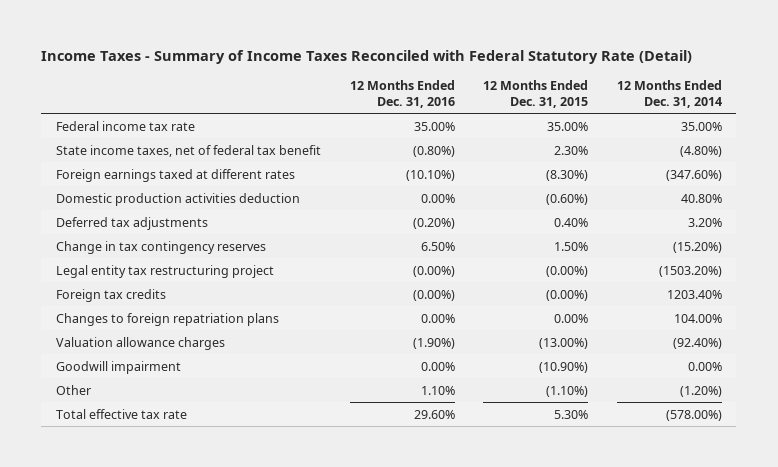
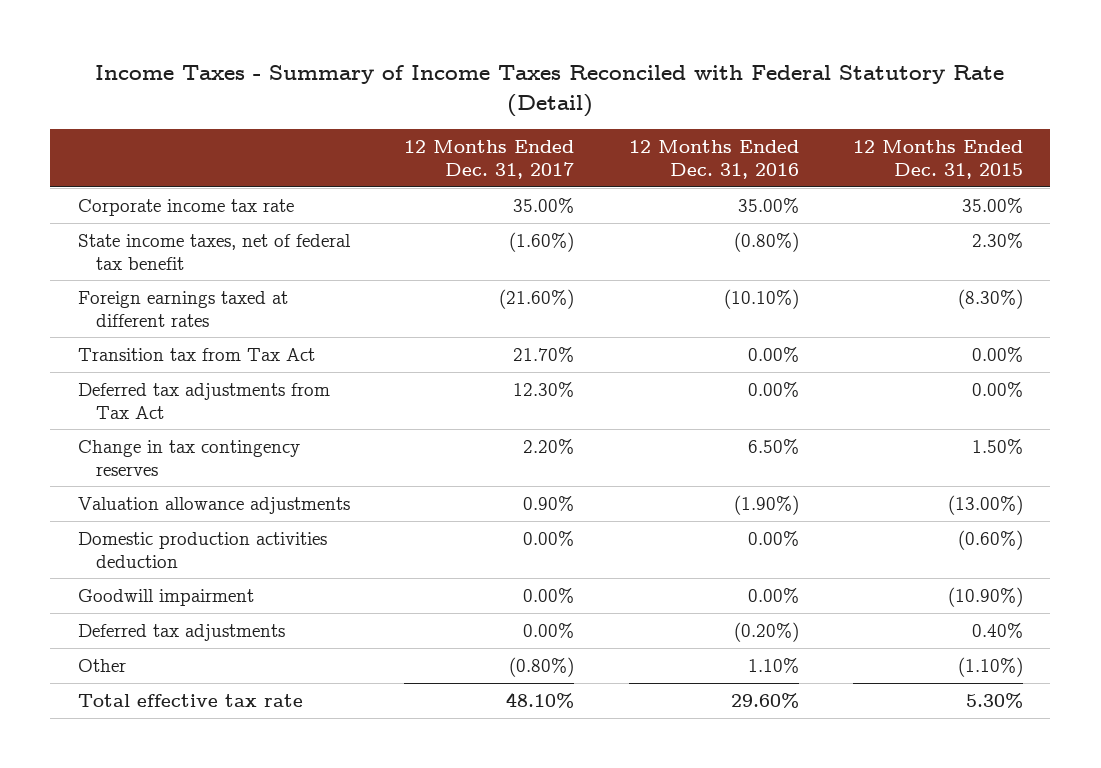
- | 12 Months Ended Dec. 31, 2016 | 12 Months Ended Dec. 31, 2015 | 12 Months Ended Dec. 31, 2014
+ | 12 Months Ended Dec. 31, 2017 | 12 Months Ended Dec. 31, 2016 | 12 Months Ended Dec. 31, 2015
- Federal income tax rate | 35.00% | 35.00% | 35.00%
+ Corporate income tax rate | 35.00% | 35.00% | 35.00%
+ Transition tax from Tax Act | 21.70% | 0.00% | 0.00%
+ Deferred tax adjustments from Tax Act | 12.30% | 0.00% | 0.00%
- Legal entity tax restructuring project | (0.00%) | (0.00%) | (1503.20%)
- Foreign tax credits | (0.00%) | (0.00%) | 1203.40%
- Changes to foreign repatriation plans | 0.00% | 0.00% | 104.00%
- Valuation allowance charges | (1.90%) | (13.00%) | (92.40%)
+ Valuation allowance adjustments | 0.90% | (1.90%) | (13.00%)
moved down: Domestic production activities deduction | 0.00% | 0.00% | (0.60%)
moved down: Deferred tax adjustments | 0.00% | (0.20%) | 0.40%

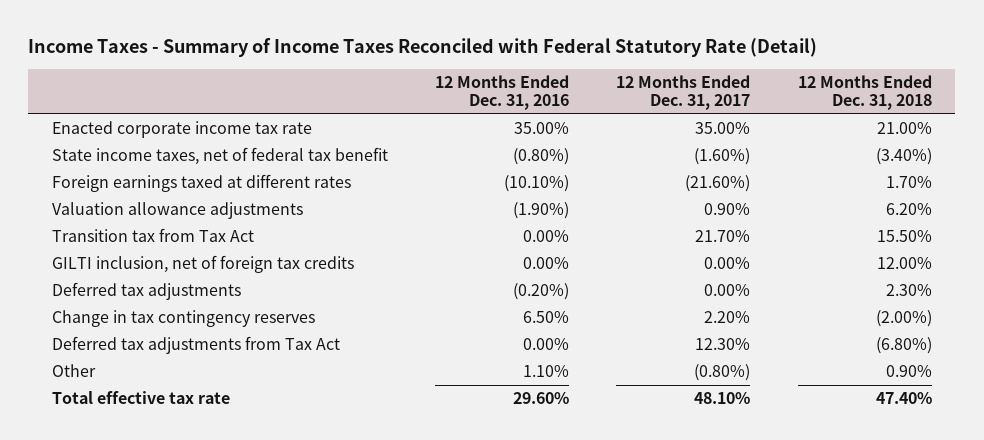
- | 12 Months Ended Dec. 31, 2017 | 12 Months Ended Dec. 31, 2016 | 12 Months Ended Dec. 31, 2015
+ | 12 Months Ended Dec. 31, 2016 | 12 Months Ended Dec. 31, 2017 | 12 Months Ended Dec. 31, 2018
- Corporate income tax rate | 35.00% | 35.00% | 35.00%
+ Enacted corporate income tax rate | 35.00% | 35.00% | 21.00%
- Domestic production activities deduction | 0.00% | 0.00% | (0.60%)
- Goodwill impairment | 0.00% | 0.00% | (10.90%)
moved down: Transition tax from Tax Act | 0.00% | 21.70% | 15.50%
+ GILTI inclusion, net of foreign tax credits | 0.00% | 0.00% | 12.00%
moved down: Change in tax contingency reserves | 6.50% | 2.20% | (2.00%)
moved down: Deferred tax adjustments from Tax Act | 0.00% | 12.30% | (6.80%)

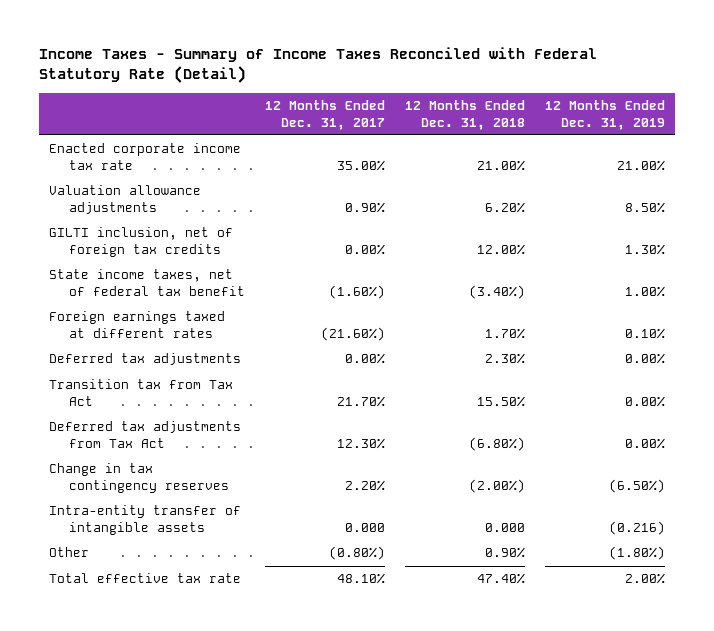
- | 12 Months Ended Dec. 31, 2016 | 12 Months Ended Dec. 31, 2017 | 12 Months Ended Dec. 31, 2018
+ | 12 Months Ended Dec. 31, 2017 | 12 Months Ended Dec. 31, 2018 | 12 Months Ended Dec. 31, 2019
moved down: State income taxes, net of federal tax benefit | (1.60%) | (3.40%) | 1.00%
moved down: Foreign earnings taxed at different rates | (21.60%) | 1.70% | 0.10%
moved down: Transition tax from Tax Act | 21.70% | 15.50% | 0.00%
moved down: Change in tax contingency reserves | 2.20% | (2.00%) | (6.50%)
+ Intra-entity transfer of intangible assets | 0.000 | 0.000 | (0.216)

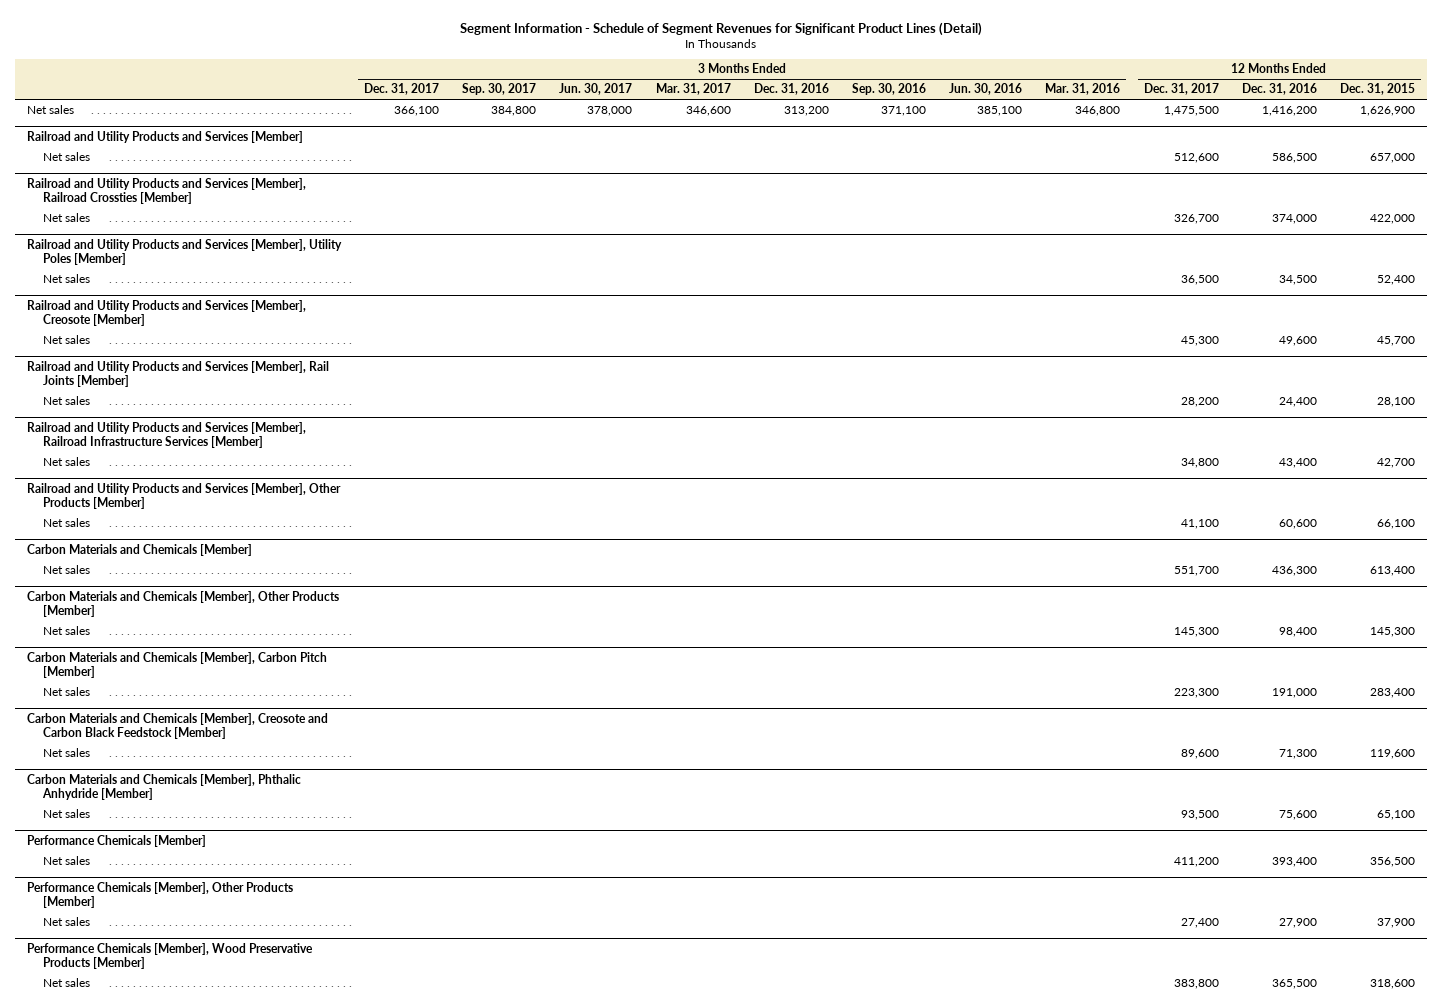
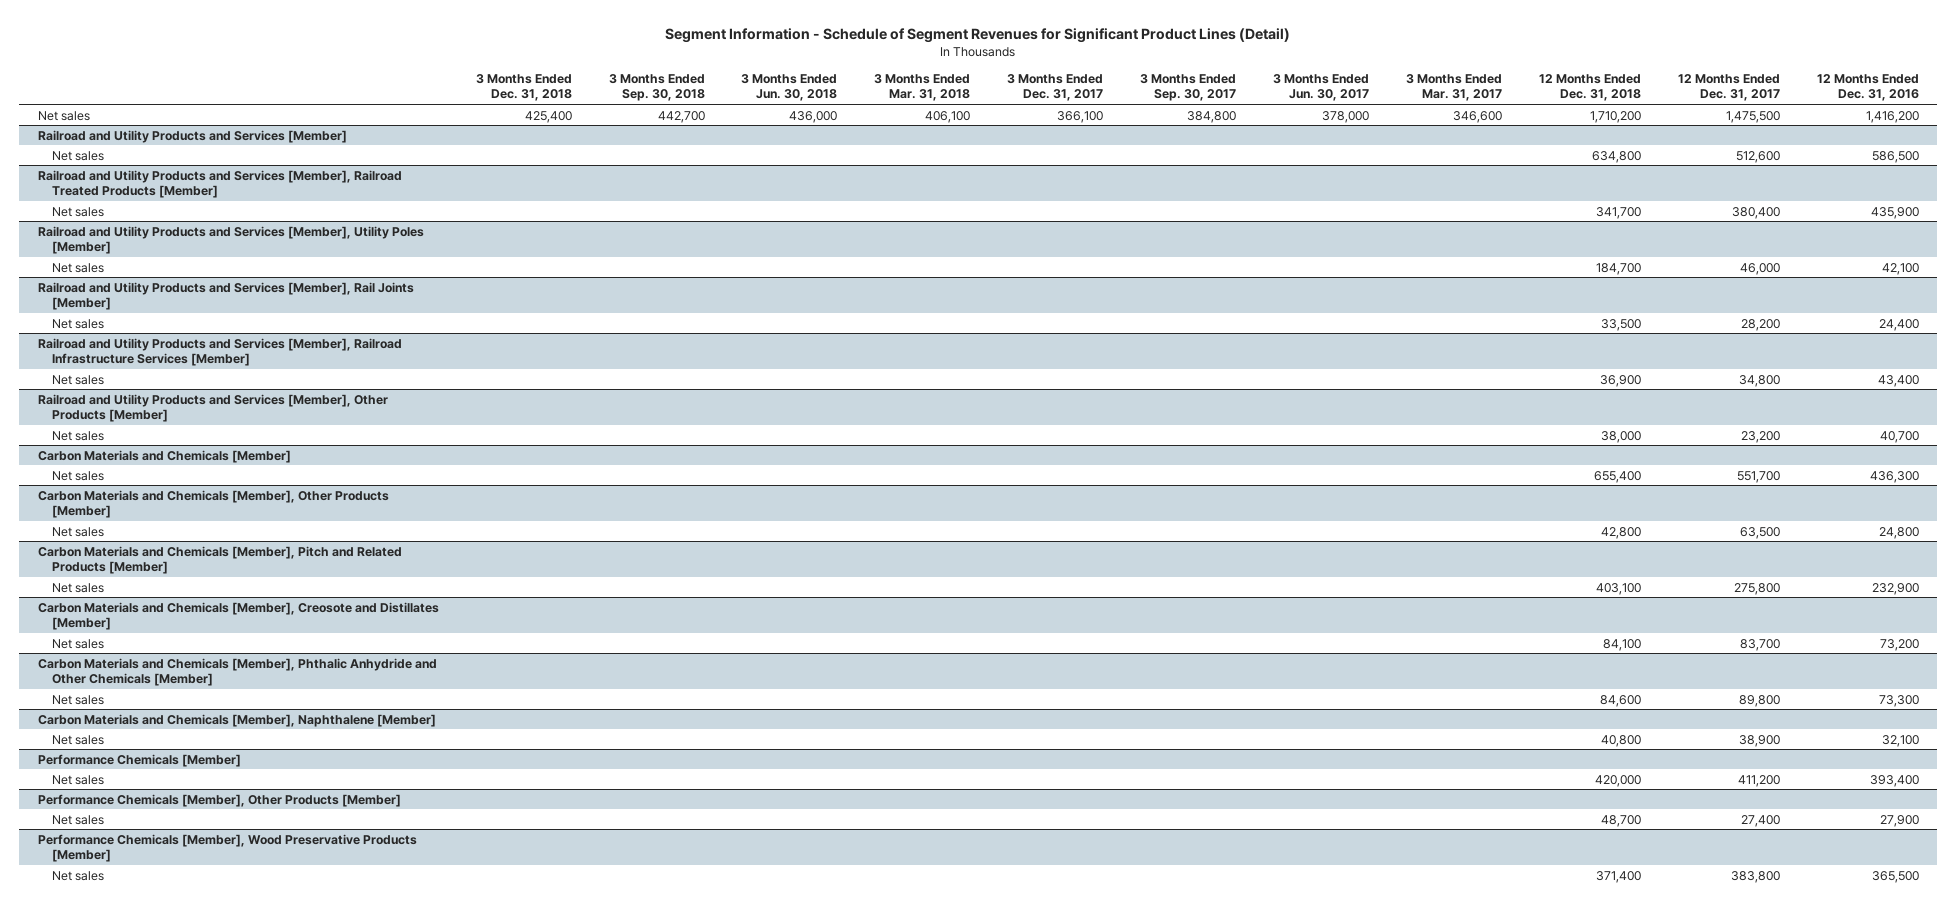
- | 3 Months Ended Dec. 31, 2017 | 3 Months Ended Sep. 30, 2017 | 3 Months Ended Jun. 30, 2017 | 3 Months Ended Mar. 31, 2017 | 3 Months Ended Dec. 31, 2016 | 3 Months Ended Sep. 30, 2016 | 3 Months Ended Jun. 30, 2016 | 3 Months Ended Mar. 31, 2016 | 12 Months Ended Dec. 31, 2017 | 12 Months Ended Dec. 31, 2016 | 12 Months Ended Dec. 31, 2015
+ | 3 Months Ended Dec. 31, 2018 | 3 Months Ended Sep. 30, 2018 | 3 Months Ended Jun. 30, 2018 | 3 Months Ended Mar. 31, 2018 | 3 Months Ended Dec. 31, 2017 | 3 Months Ended Sep. 30, 2017 | 3 Months Ended Jun. 30, 2017 | 3 Months Ended Mar. 31, 2017 | 12 Months Ended Dec. 31, 2018 | 12 Months Ended Dec. 31, 2017 | 12 Months Ended Dec. 31, 2016
- Railroad and Utility Products and Services [Member], Railroad Crossties [Member]
- Net sales | | | | | | | | | 326,700 | 374,000 | 422,000
+ Railroad and Utility Products and Services [Member], Railroad Treated Products [Member]
+ Net sales | | | | | | | | | 341,700 | 380,400 | 435,900
@ Railroad and Utility Products and Services [Member], Utility Poles [Member]
- Net sales | | | | | | | | | 36,500 | 34,500 | 52,400
- Railroad and Utility Products and Services [Member], Creosote [Member]
- Net sales | | | | | | | | | 45,300 | 49,600 | 45,700
@ Railroad and Utility Products and Services [Member], Utility Poles [Member]
+ Net sales | | | | | | | | | 184,700 | 46,000 | 42,100
@ Railroad and Utility Products and Services [Member], Other Products [Member]
- Net sales | | | | | | | | | 41,100 | 60,600 | 66,100
+ Net sales | | | | | | | | | 38,000 | 23,200 | 40,700
@ Carbon Materials and Chemicals [Member], Other Products [Member]
- Net sales | | | | | | | | | 145,300 | 98,400 | 145,300
- Carbon Materials and Chemicals [Member], Carbon Pitch [Member]
- Net sales | | | | | | | | | 223,300 | 191,000 | 283,400
- Carbon Materials and Chemicals [Member], Creosote and Carbon Black Feedstock [Member]
- Net sales | | | | | | | | | 89,600 | 71,300 | 119,600
- Carbon Materials and Chemicals [Member], Phthalic Anhydride [Member]
- Net sales | | | | | | | | | 93,500 | 75,600 | 65,100
@ Carbon Materials and Chemicals [Member], Other Products [Member]
+ Net sales | | | | | | | | | 42,800 | 63,500 | 24,800
+ Carbon Materials and Chemicals [Member], Pitch and Related Products [Member]
+ Net sales | | | | | | | | | 403,100 | 275,800 | 232,900
+ Carbon Materials and Chemicals [Member], Creosote and Distillates [Member]
+ Net sales | | | | | | | | | 84,100 | 83,700 | 73,200
+ Carbon Materials and Chemicals [Member], Phthalic Anhydride and Other Chemicals [Member]
+ Net sales | | | | | | | | | 84,600 | 89,800 | 73,300
+ Carbon Materials and Chemicals [Member], Naphthalene [Member]
+ Net sales | | | | | | | | | 40,800 | 38,900 | 32,100

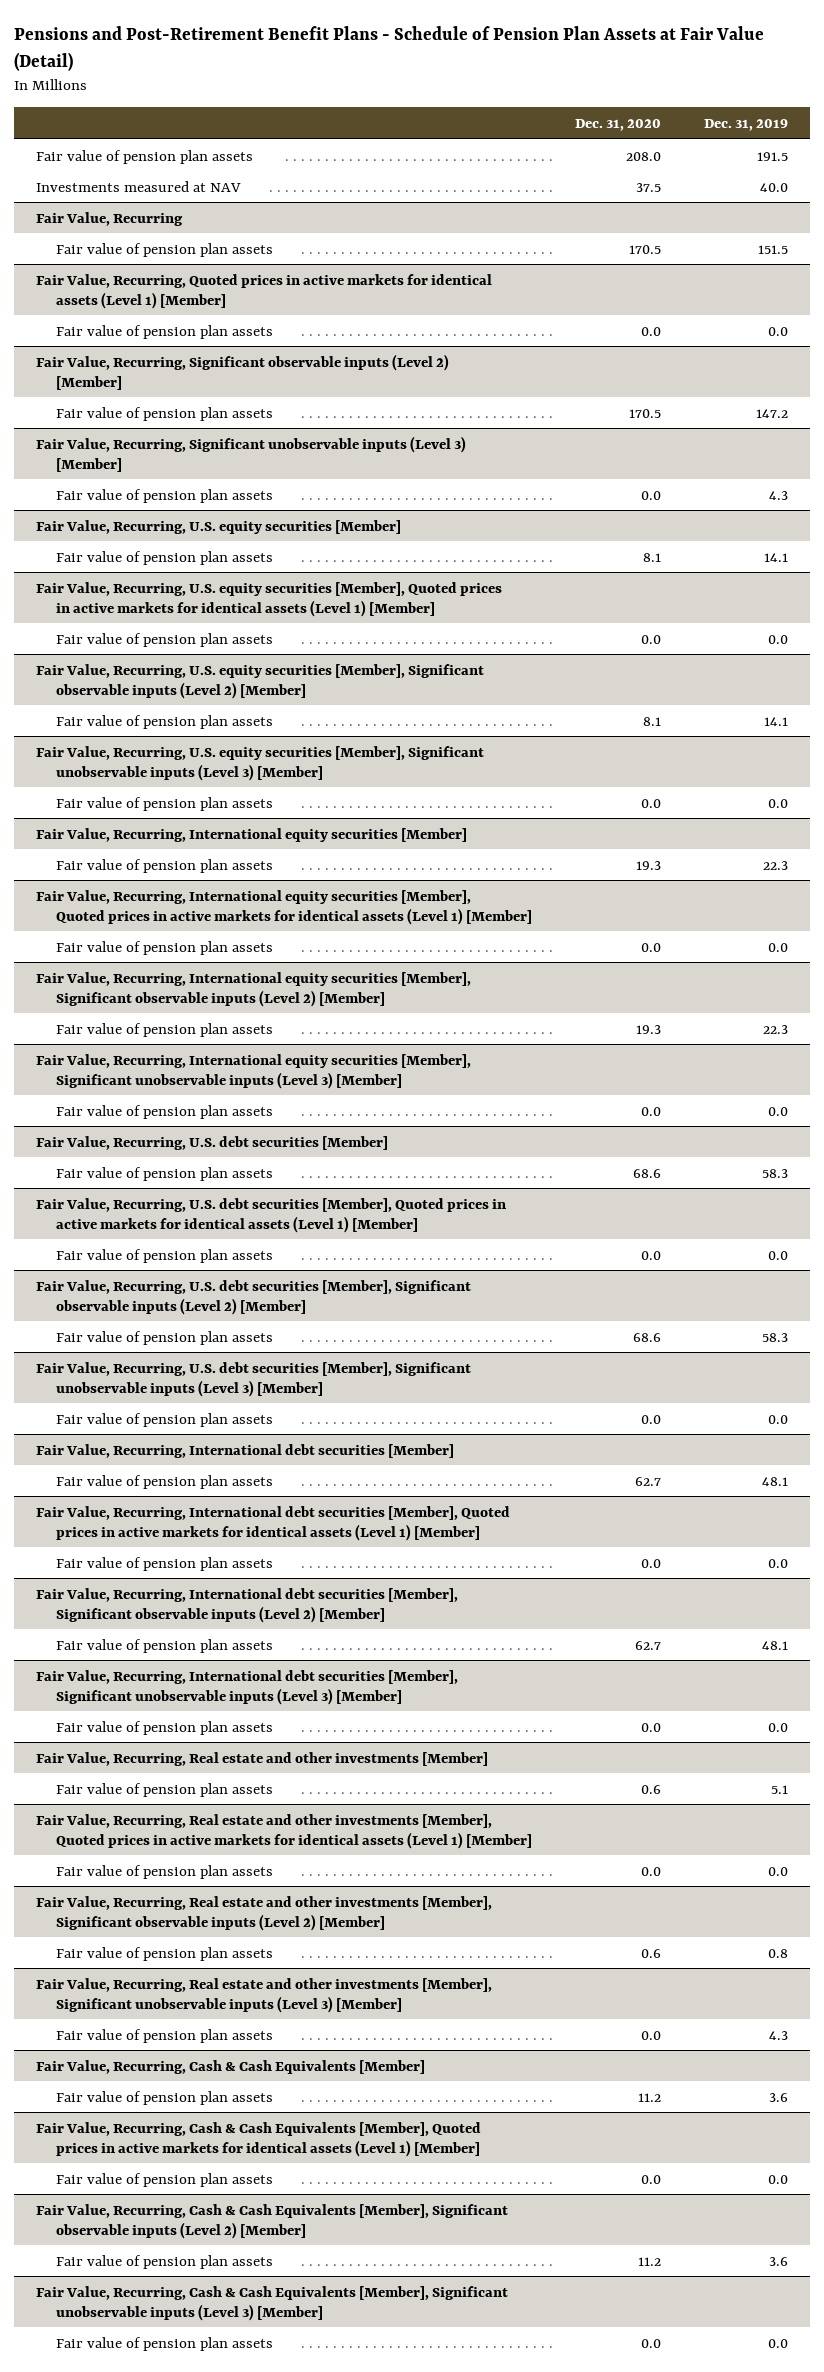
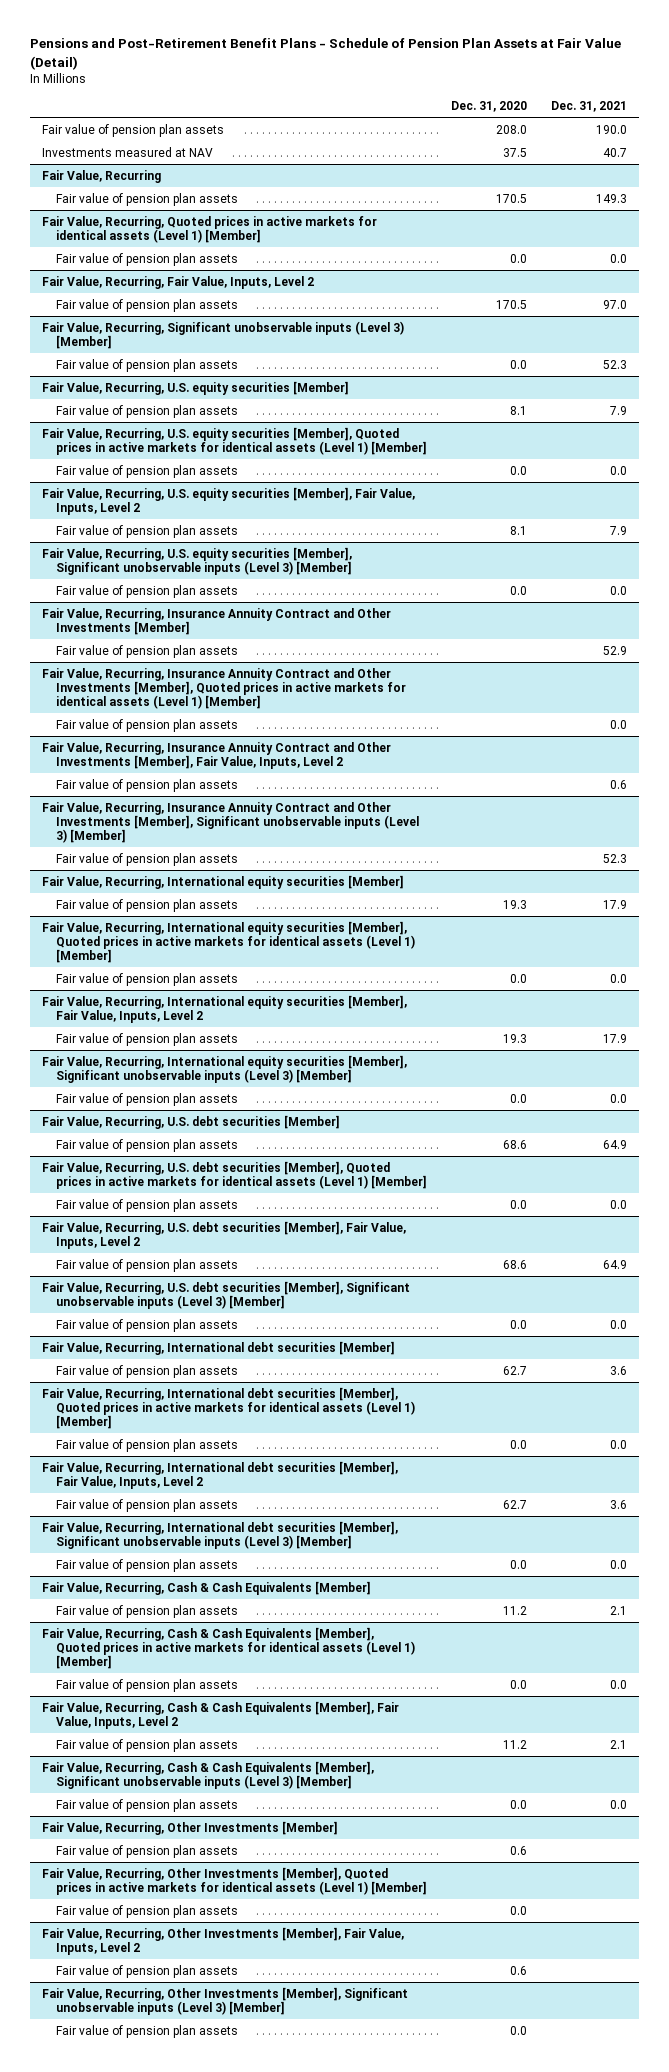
- | Dec. 31, 2020 | Dec. 31, 2019
+ | Dec. 31, 2020 | Dec. 31, 2021
- Fair Value, Recurring, Significant observable inputs (Level 2) [Member]
+ Fair Value, Recurring, Fair Value, Inputs, Level 2
- Fair Value, Recurring, U.S. equity securities [Member], Significant observable inputs (Level 2) [Member]
+ Fair Value, Recurring, U.S. equity securities [Member], Fair Value, Inputs, Level 2
+ Fair Value, Recurring, Insurance Annuity Contract and Other Investments [Member]
+ Fair value of pension plan assets | | 52.9
+ Fair Value, Recurring, Insurance Annuity Contract and Other Investments [Member], Quoted prices in active markets for identical assets (Level 1) [Member]
+ Fair value of pension plan assets | | 0.0
+ Fair Value, Recurring, Insurance Annuity Contract and Other Investments [Member], Fair Value, Inputs, Level 2
+ Fair value of pension plan assets | | 0.6
+ Fair Value, Recurring, Insurance Annuity Contract and Other Investments [Member], Significant unobservable inputs (Level 3) [Member]
+ Fair value of pension plan assets | | 52.3
- Fair Value, Recurring, International equity securities [Member], Significant observable inputs (Level 2) [Member]
+ Fair Value, Recurring, International equity securities [Member], Fair Value, Inputs, Level 2
- Fair Value, Recurring, U.S. debt securities [Member], Significant observable inputs (Level 2) [Member]
+ Fair Value, Recurring, U.S. debt securities [Member], Fair Value, Inputs, Level 2
- Fair Value, Recurring, International debt securities [Member], Significant observable inputs (Level 2) [Member]
+ Fair Value, Recurring, International debt securities [Member], Fair Value, Inputs, Level 2
- Fair Value, Recurring, Real estate and other investments [Member]
- Fair value of pension plan assets | 0.6 | 5.1
- Fair Value, Recurring, Real estate and other investments [Member], Quoted prices in active markets for identical assets (Level 1) [Member]
- Fair value of pension plan assets | 0.0 | 0.0
- Fair Value, Recurring, Real estate and other investments [Member], Significant observable inputs (Level 2) [Member]
- Fair value of pension plan assets | 0.6 | 0.8
- Fair Value, Recurring, Real estate and other investments [Member], Significant unobservable inputs (Level 3) [Member]
- Fair value of pension plan assets | 0.0 | 4.3
- Fair Value, Recurring, Cash & Cash Equivalents [Member], Significant observable inputs (Level 2) [Member]
+ Fair Value, Recurring, Cash & Cash Equivalents [Member], Fair Value, Inputs, Level 2
+ Fair Value, Recurring, Other Investments [Member]
+ Fair value of pension plan assets | 0.6 |
+ Fair Value, Recurring, Other Investments [Member], Quoted prices in active markets for identical assets (Level 1) [Member]
+ Fair value of pension plan assets | 0.0 |
+ Fair Value, Recurring, Other Investments [Member], Fair Value, Inputs, Level 2
+ Fair value of pension plan assets | 0.6 |
+ Fair Value, Recurring, Other Investments [Member], Significant unobservable inputs (Level 3) [Member]
+ Fair value of pension plan assets | 0.0 |

